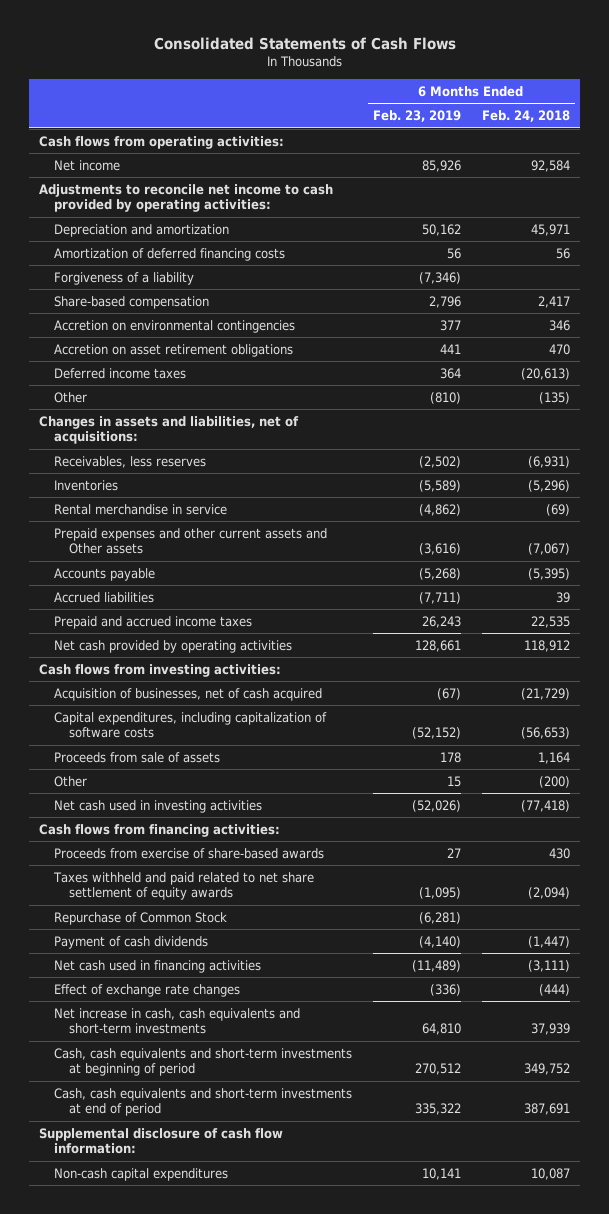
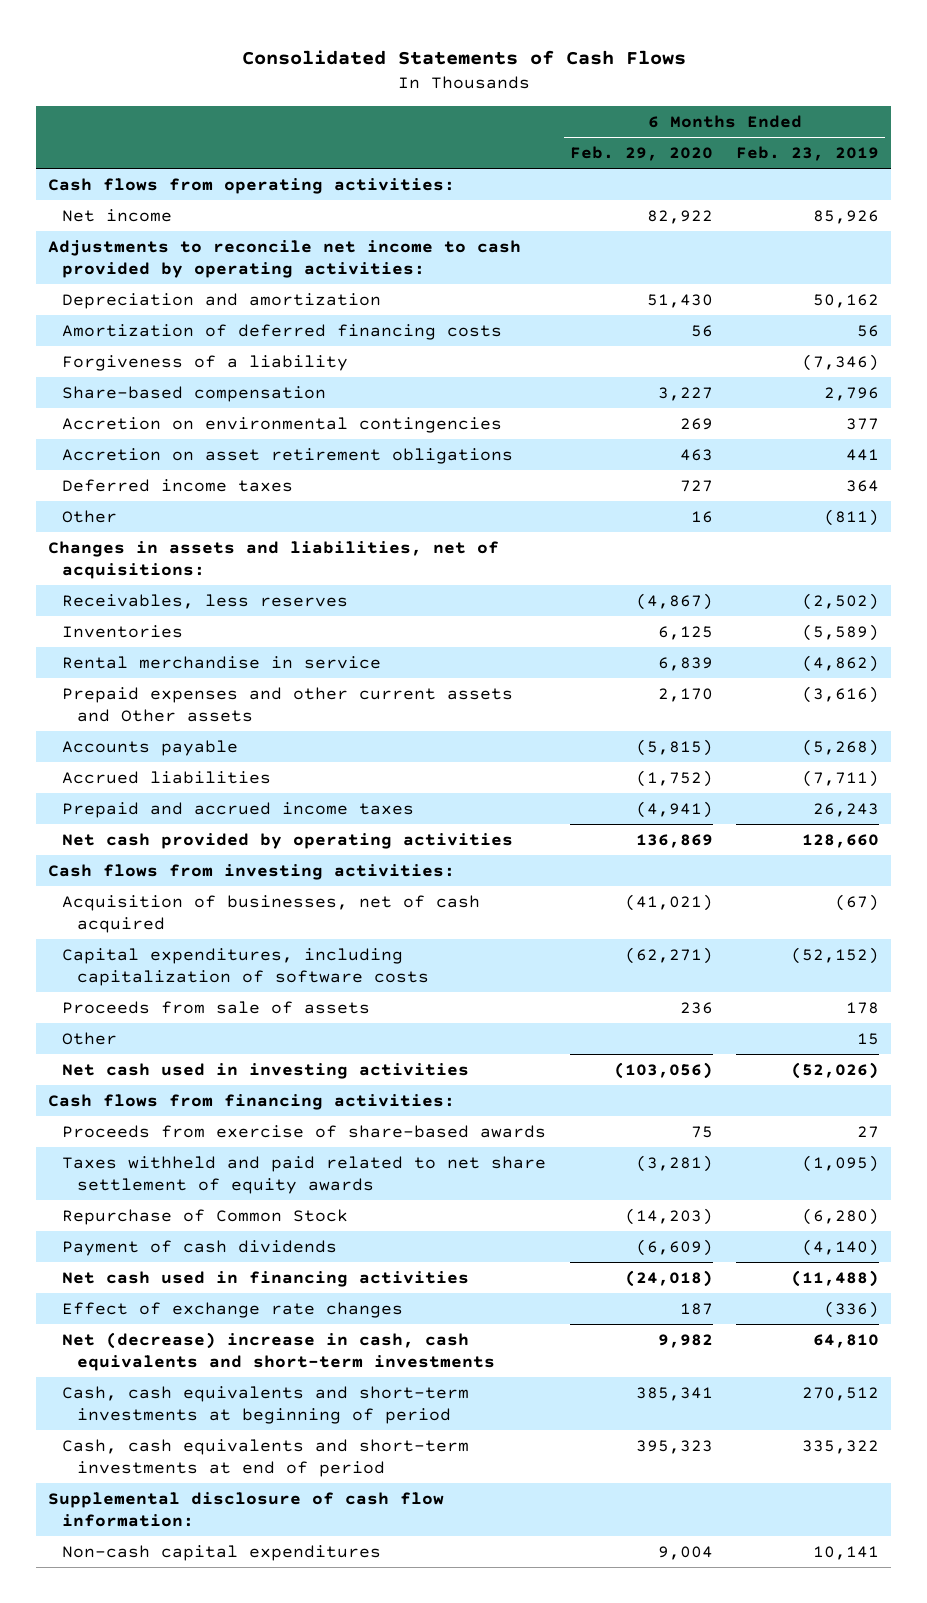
- | 6 Months Ended Feb. 23, 2019 | 6 Months Ended Feb. 24, 2018
+ | 6 Months Ended Feb. 29, 2020 | 6 Months Ended Feb. 23, 2019
- Other | (810) | (135)
+ Other | 16 | (811)
- Net cash provided by operating activities | 128,661 | 118,912
+ Net cash provided by operating activities | 136,869 | 128,660
- Repurchase of Common Stock | (6,281) |
+ Repurchase of Common Stock | (14,203) | (6,280)
- Net cash used in financing activities | (11,489) | (3,111)
+ Net cash used in financing activities | (24,018) | (11,488)
- Net increase in cash, cash equivalents and short-term investments | 64,810 | 37,939
+ Net (decrease) increase in cash, cash equivalents and short-term investments | 9,982 | 64,810

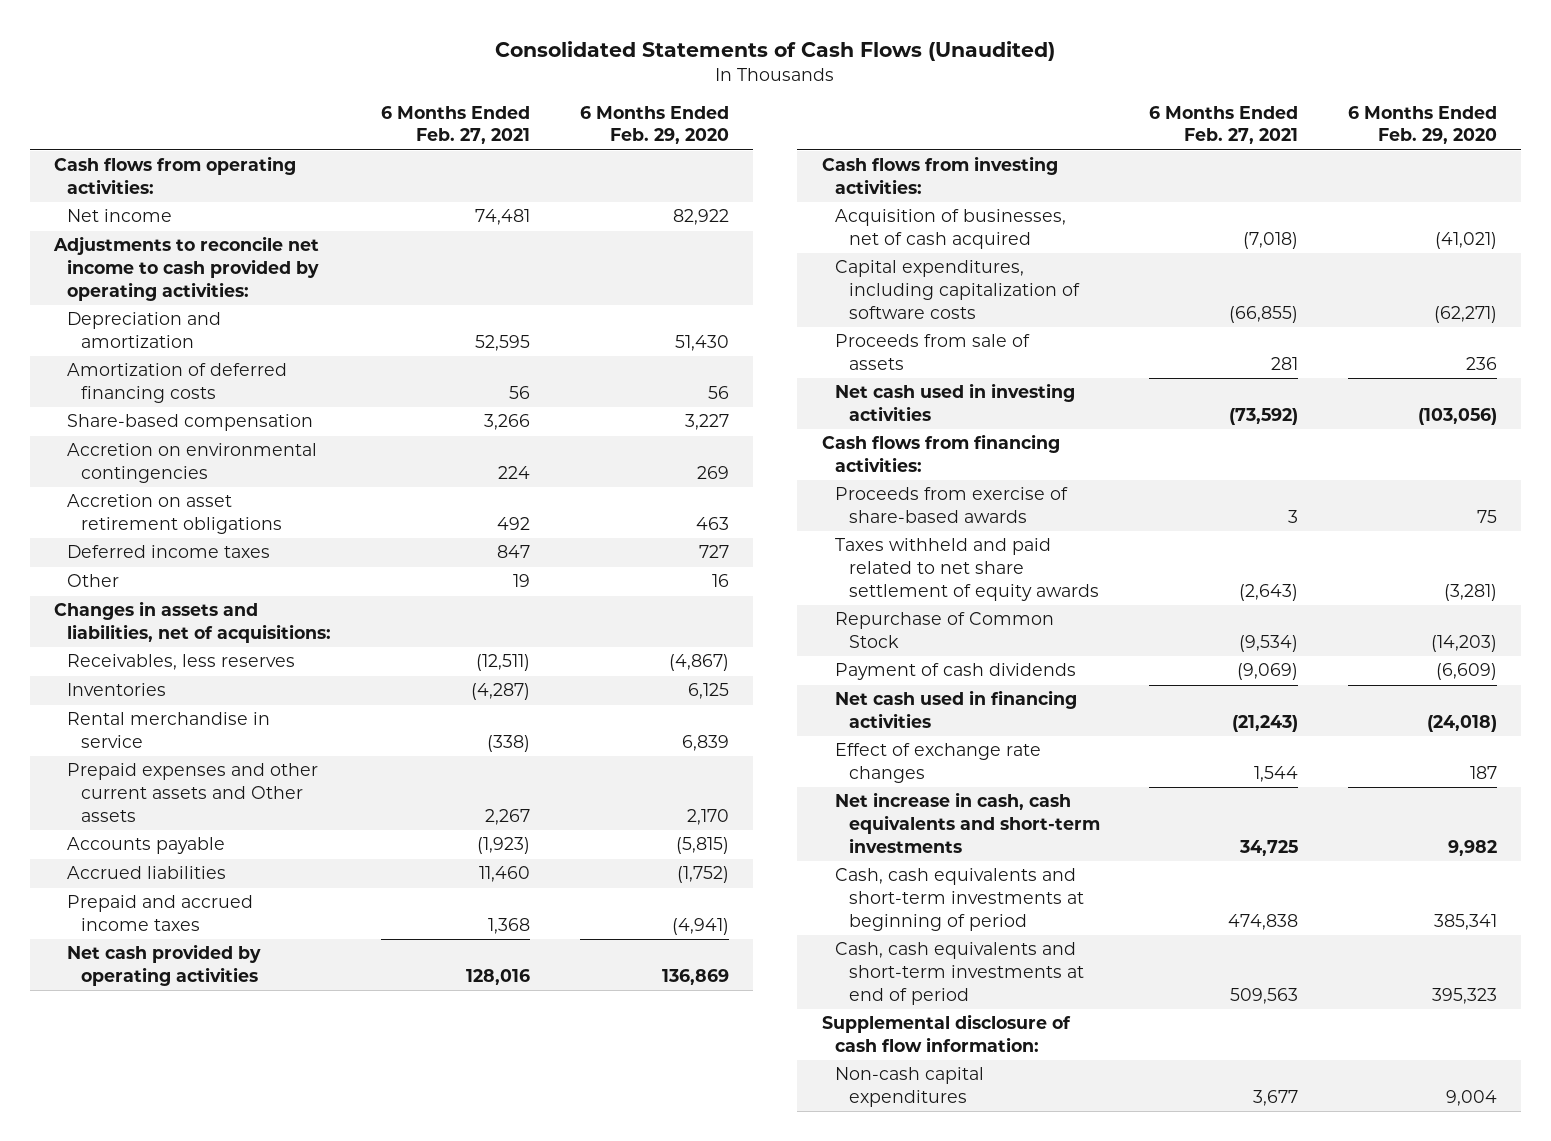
- Consolidated Statements of Cash Flows
+ Consolidated Statements of Cash Flows (Unaudited)
- | 6 Months Ended Feb. 29, 2020 | 6 Months Ended Feb. 23, 2019
+ | 6 Months Ended Feb. 27, 2021 | 6 Months Ended Feb. 29, 2020
- Forgiveness of a liability | | (7,346)
- Other | | 15
- Net (decrease) increase in cash, cash equivalents and short-term investments | 9,982 | 64,810
+ Net increase in cash, cash equivalents and short-term investments | 34,725 | 9,982

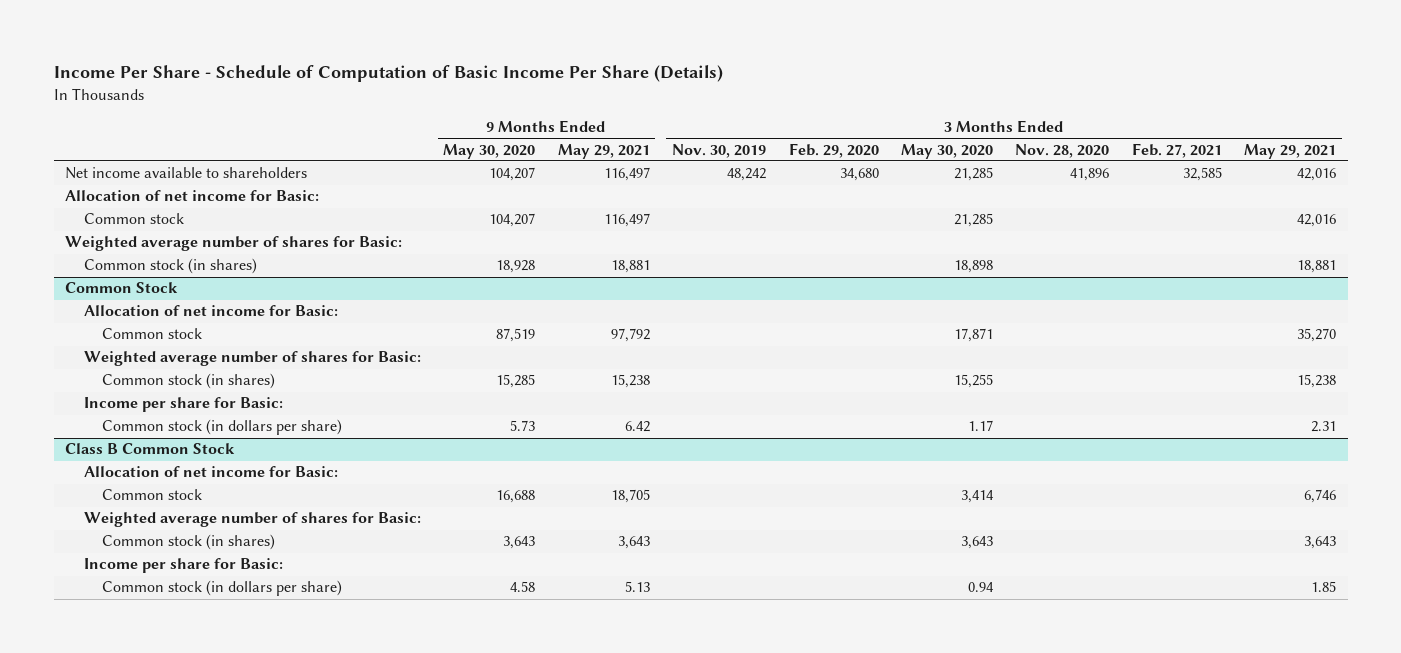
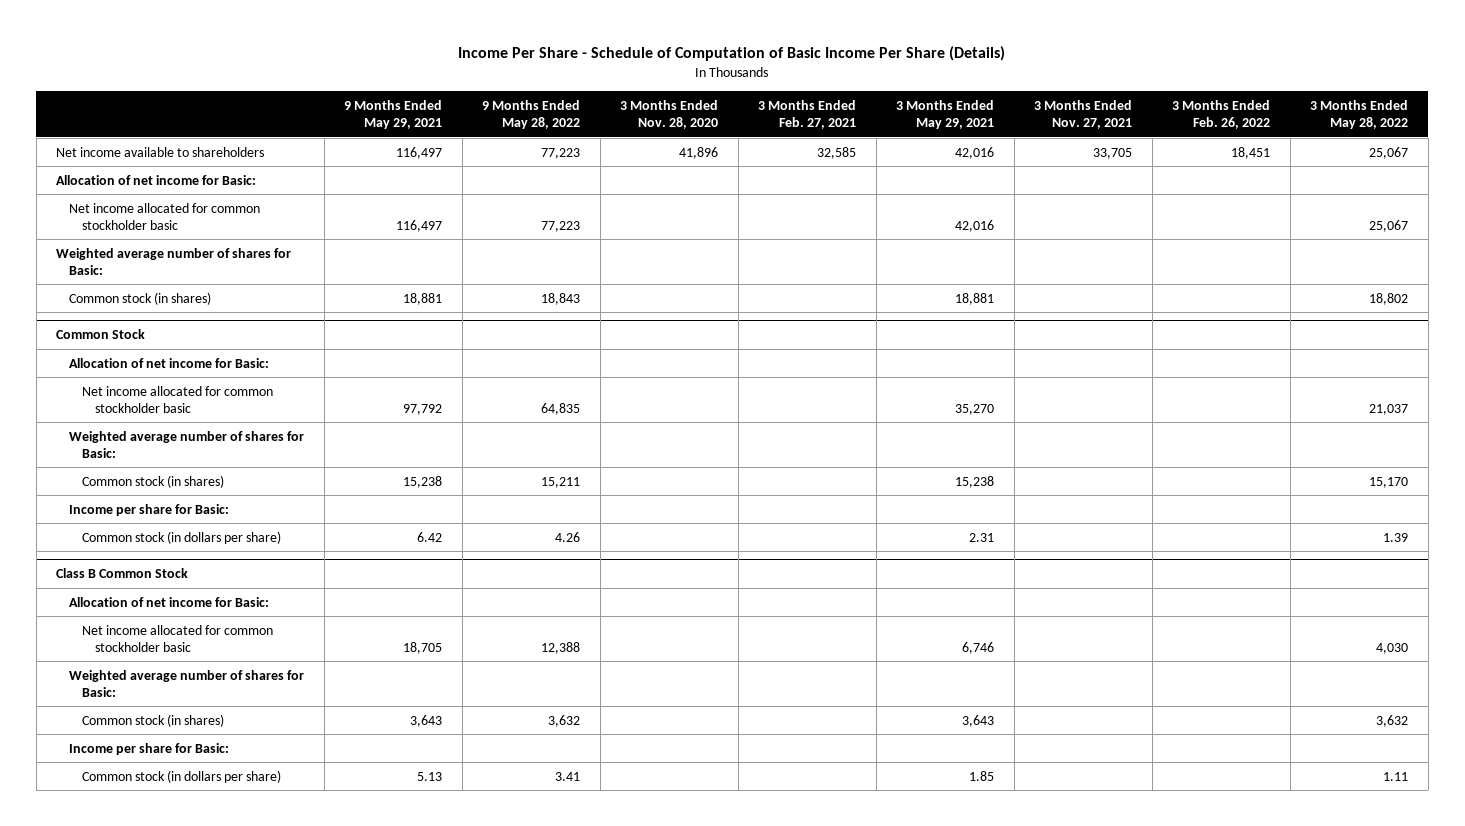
- | 9 Months Ended May 30, 2020 | 9 Months Ended May 29, 2021 | 3 Months Ended Nov. 30, 2019 | 3 Months Ended Feb. 29, 2020 | 3 Months Ended May 30, 2020 | 3 Months Ended Nov. 28, 2020 | 3 Months Ended Feb. 27, 2021 | 3 Months Ended May 29, 2021
+ | 9 Months Ended May 29, 2021 | 9 Months Ended May 28, 2022 | 3 Months Ended Nov. 28, 2020 | 3 Months Ended Feb. 27, 2021 | 3 Months Ended May 29, 2021 | 3 Months Ended Nov. 27, 2021 | 3 Months Ended Feb. 26, 2022 | 3 Months Ended May 28, 2022
- Common stock | 104,207 | 116,497 | | | 21,285 | | | 42,016
+ Net income allocated for common stockholder basic | 116,497 | 77,223 | | | 42,016 | | | 25,067
@ Common Stock
- Common stock | 87,519 | 97,792 | | | 17,871 | | | 35,270
+ Net income allocated for common stockholder basic | 97,792 | 64,835 | | | 35,270 | | | 21,037
@ Class B Common Stock
- Common stock | 16,688 | 18,705 | | | 3,414 | | | 6,746
+ Net income allocated for common stockholder basic | 18,705 | 12,388 | | | 6,746 | | | 4,030

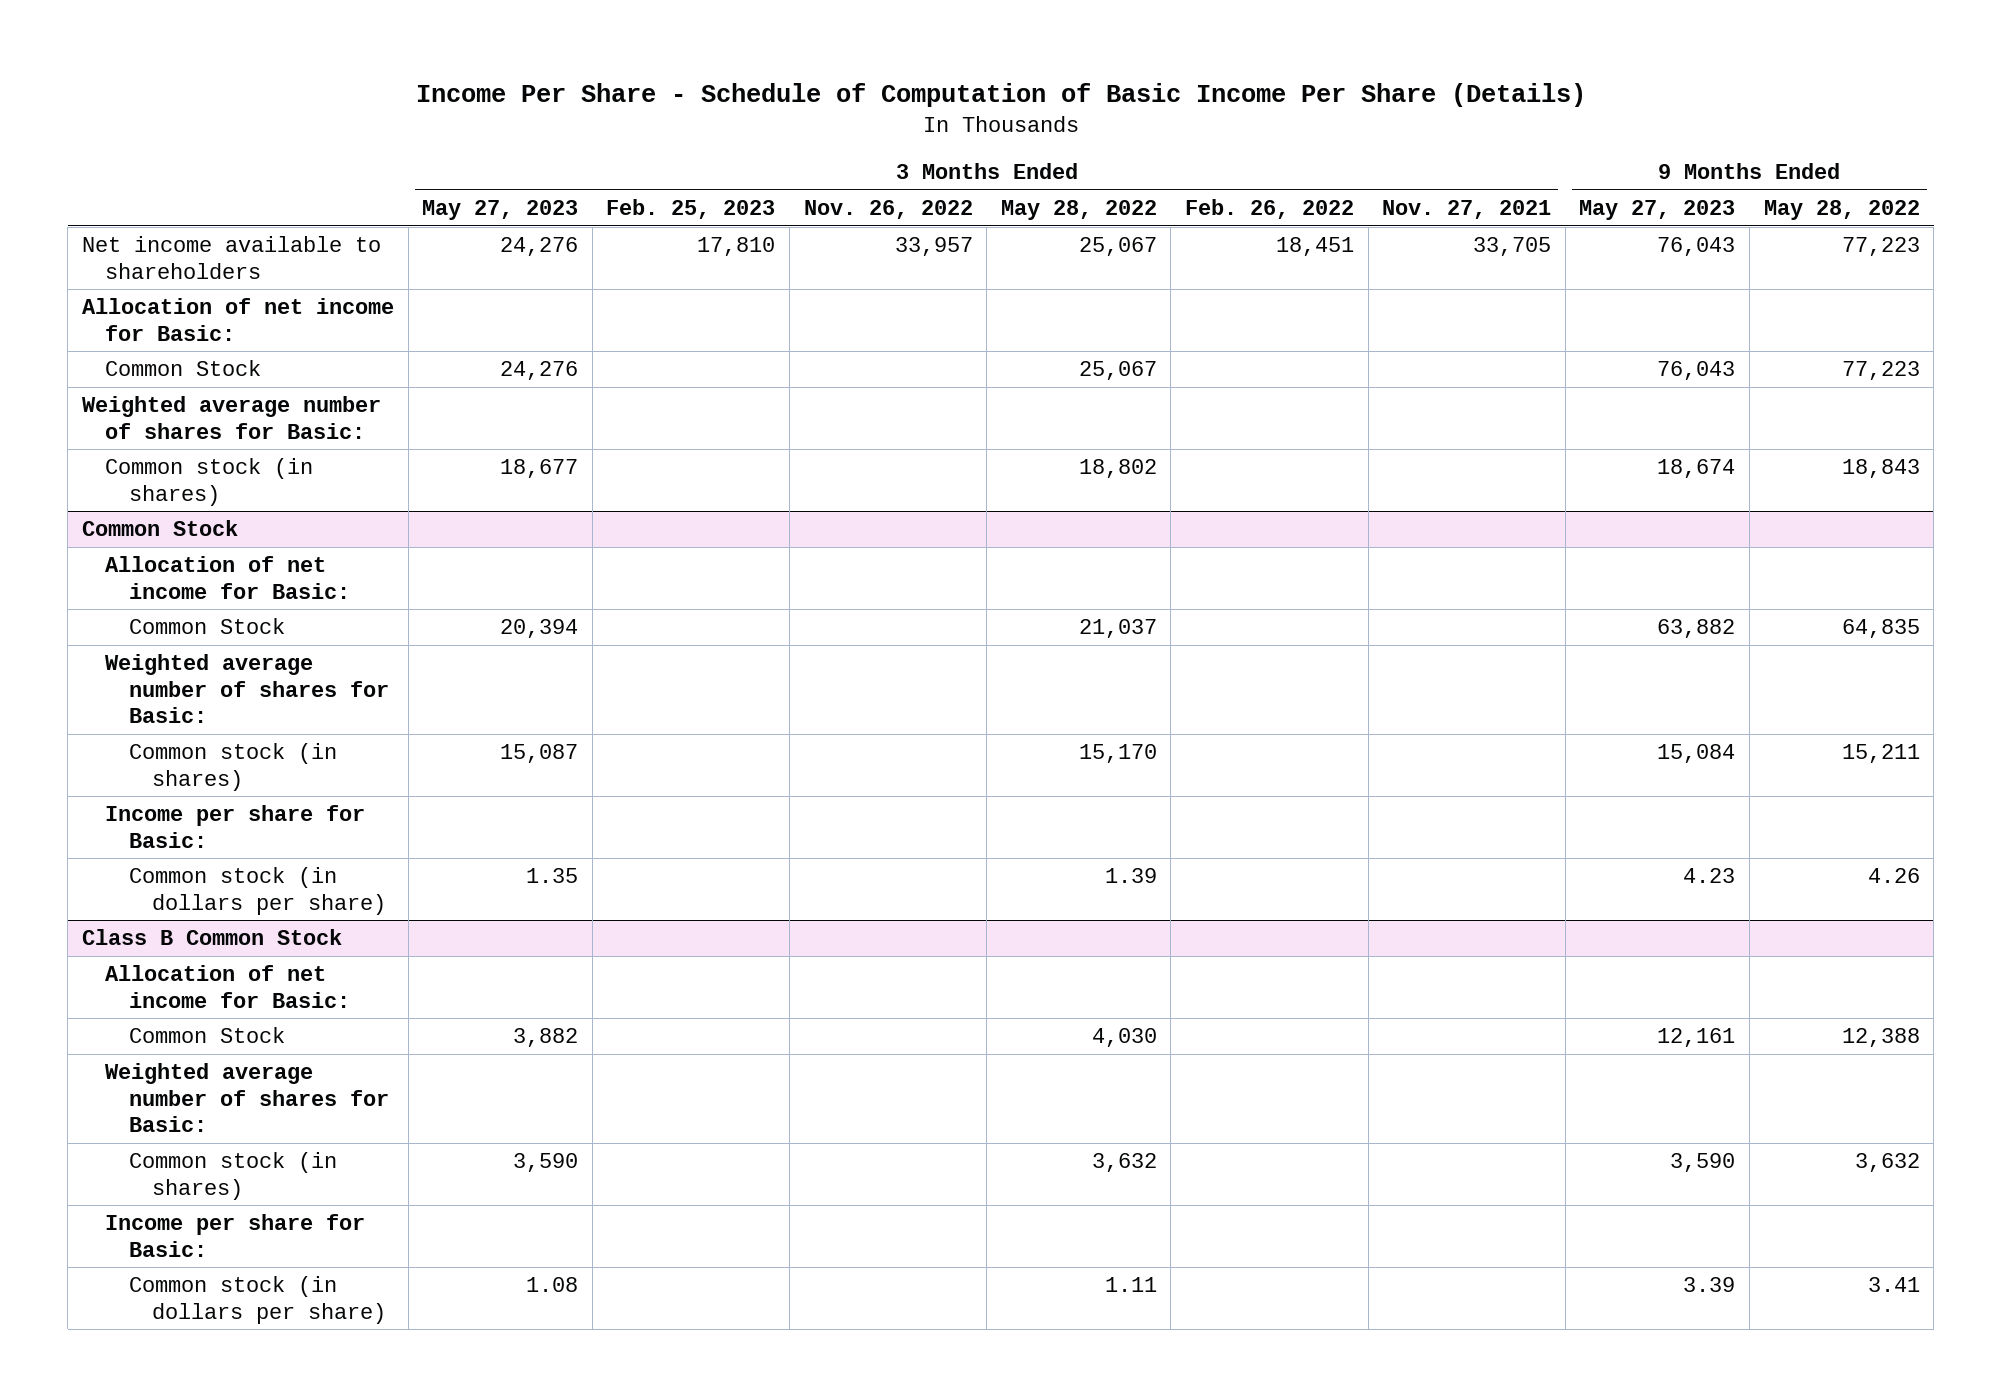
- | 9 Months Ended May 29, 2021 | 9 Months Ended May 28, 2022 | 3 Months Ended Nov. 28, 2020 | 3 Months Ended Feb. 27, 2021 | 3 Months Ended May 29, 2021 | 3 Months Ended Nov. 27, 2021 | 3 Months Ended Feb. 26, 2022 | 3 Months Ended May 28, 2022
+ | 3 Months Ended May 27, 2023 | 3 Months Ended Feb. 25, 2023 | 3 Months Ended Nov. 26, 2022 | 3 Months Ended May 28, 2022 | 3 Months Ended Feb. 26, 2022 | 3 Months Ended Nov. 27, 2021 | 9 Months Ended May 27, 2023 | 9 Months Ended May 28, 2022
- Net income allocated for common stockholder basic | 116,497 | 77,223 | | | 42,016 | | | 25,067
+ Common Stock | 24,276 | | | 25,067 | | | 76,043 | 77,223
@ Common Stock
- Net income allocated for common stockholder basic | 97,792 | 64,835 | | | 35,270 | | | 21,037
+ Common Stock | 20,394 | | | 21,037 | | | 63,882 | 64,835
@ Class B Common Stock
- Net income allocated for common stockholder basic | 18,705 | 12,388 | | | 6,746 | | | 4,030
+ Common Stock | 3,882 | | | 4,030 | | | 12,161 | 12,388

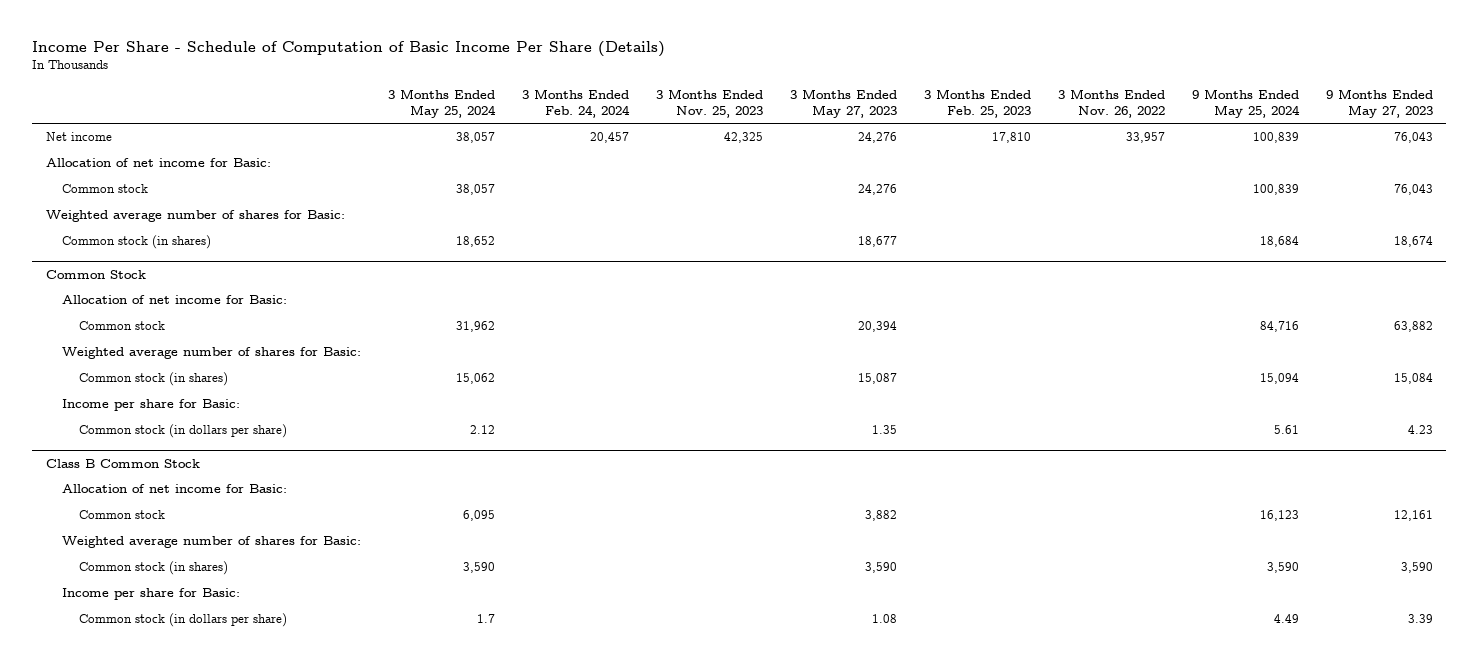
- | 3 Months Ended May 27, 2023 | 3 Months Ended Feb. 25, 2023 | 3 Months Ended Nov. 26, 2022 | 3 Months Ended May 28, 2022 | 3 Months Ended Feb. 26, 2022 | 3 Months Ended Nov. 27, 2021 | 9 Months Ended May 27, 2023 | 9 Months Ended May 28, 2022
+ | 3 Months Ended May 25, 2024 | 3 Months Ended Feb. 24, 2024 | 3 Months Ended Nov. 25, 2023 | 3 Months Ended May 27, 2023 | 3 Months Ended Feb. 25, 2023 | 3 Months Ended Nov. 26, 2022 | 9 Months Ended May 25, 2024 | 9 Months Ended May 27, 2023
- Net income available to shareholders | 24,276 | 17,810 | 33,957 | 25,067 | 18,451 | 33,705 | 76,043 | 77,223
+ Net income | 38,057 | 20,457 | 42,325 | 24,276 | 17,810 | 33,957 | 100,839 | 76,043
- Common Stock | 24,276 | | | 25,067 | | | 76,043 | 77,223
+ Common stock | 38,057 | | | 24,276 | | | 100,839 | 76,043
@ Common Stock
- Common Stock | 20,394 | | | 21,037 | | | 63,882 | 64,835
+ Common stock | 31,962 | | | 20,394 | | | 84,716 | 63,882
@ Class B Common Stock
- Common Stock | 3,882 | | | 4,030 | | | 12,161 | 12,388
+ Common stock | 6,095 | | | 3,882 | | | 16,123 | 12,161

